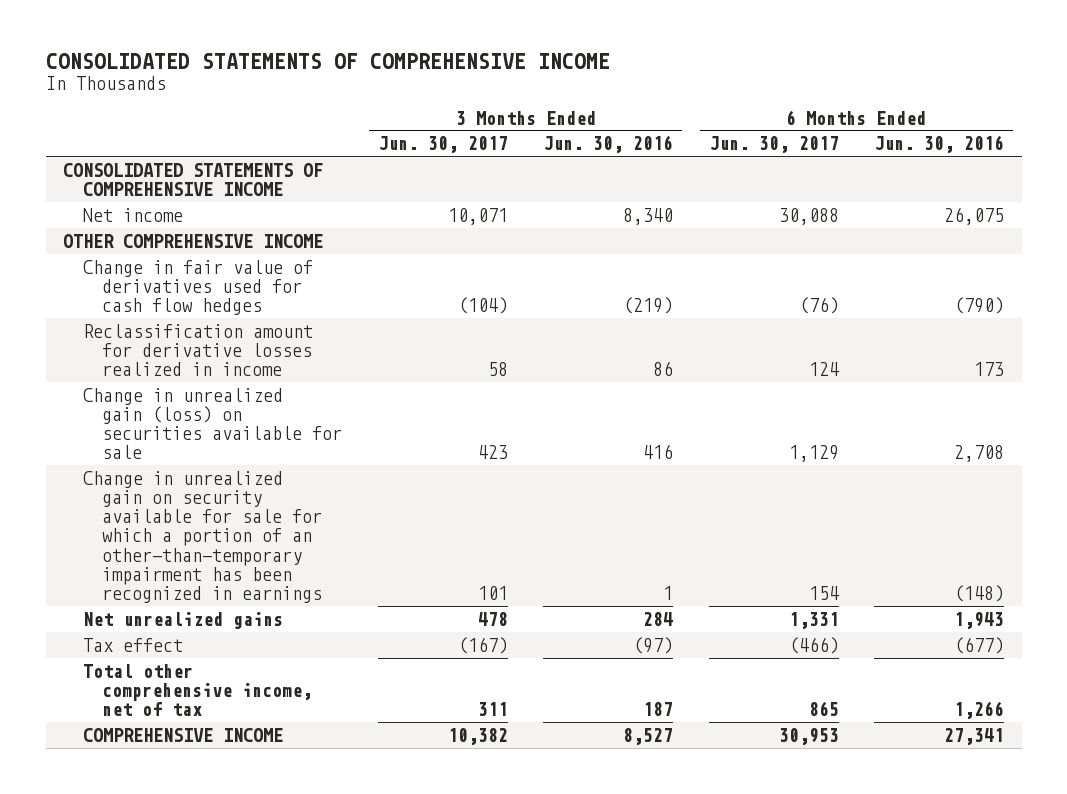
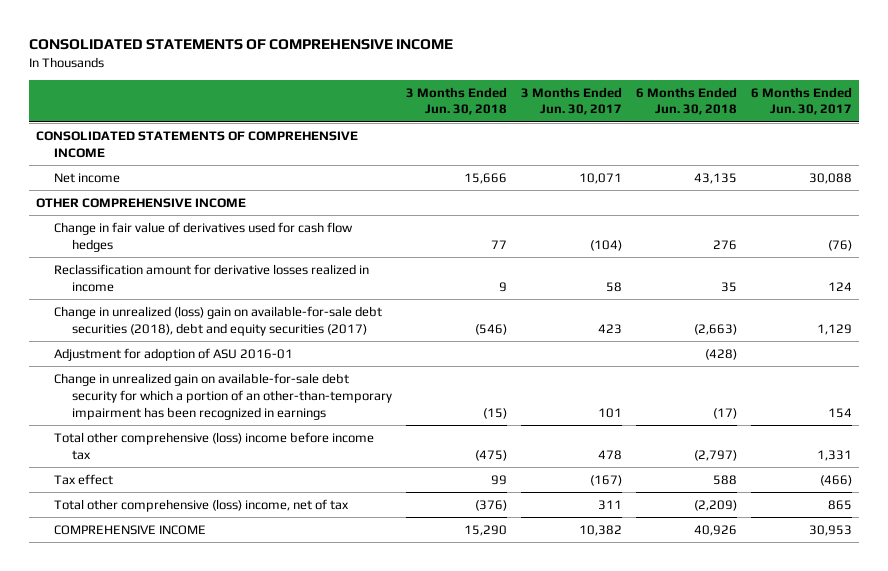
- | 3 Months Ended Jun. 30, 2017 | 3 Months Ended Jun. 30, 2016 | 6 Months Ended Jun. 30, 2017 | 6 Months Ended Jun. 30, 2016
+ | 3 Months Ended Jun. 30, 2018 | 3 Months Ended Jun. 30, 2017 | 6 Months Ended Jun. 30, 2018 | 6 Months Ended Jun. 30, 2017
- Change in unrealized gain (loss) on securities available for sale | 423 | 416 | 1,129 | 2,708
- Change in unrealized gain on security available for sale for which a portion of an other-than-temporary impairment has been recognized in earnings | 101 | 1 | 154 | (148)
- Net unrealized gains | 478 | 284 | 1,331 | 1,943
+ Change in unrealized (loss) gain on available-for-sale debt securities (2018), debt and equity securities (2017) | (546) | 423 | (2,663) | 1,129
+ Adjustment for adoption of ASU 2016-01 | | | (428) |
+ Change in unrealized gain on available-for-sale debt security for which a portion of an other-than-temporary impairment has been recognized in earnings | (15) | 101 | (17) | 154
+ Total other comprehensive (loss) income before income tax | (475) | 478 | (2,797) | 1,331
- Total other comprehensive income, net of tax | 311 | 187 | 865 | 1,266
+ Total other comprehensive (loss) income, net of tax | (376) | 311 | (2,209) | 865

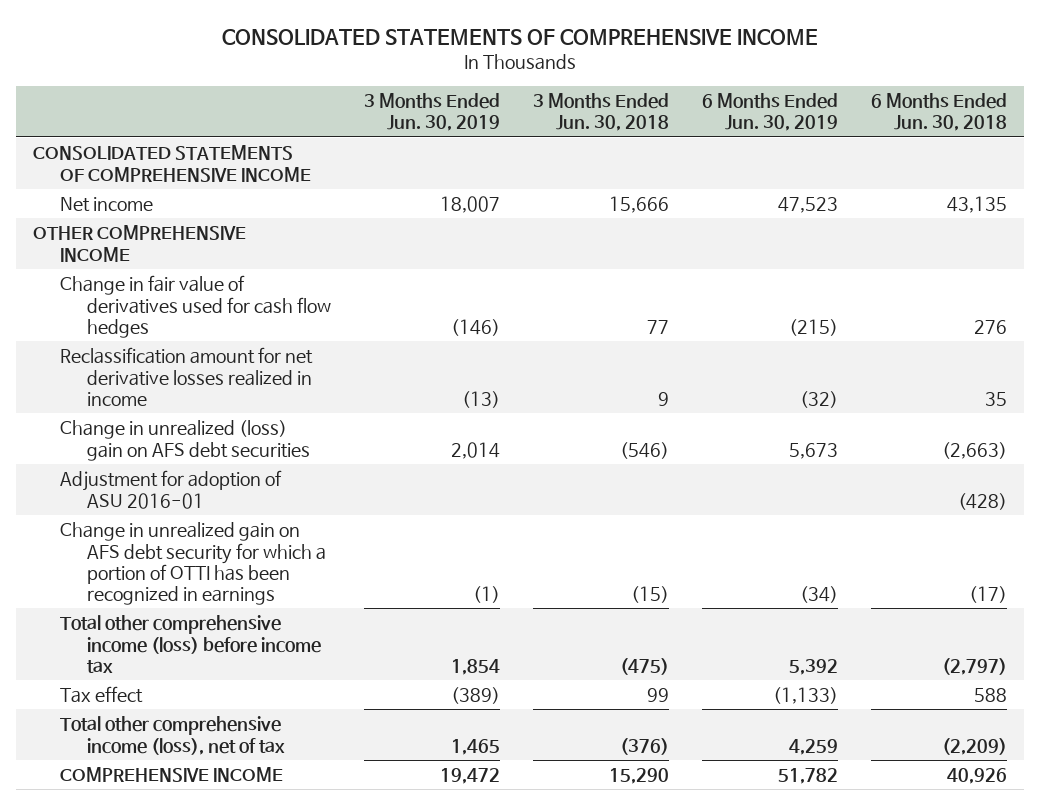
- | 3 Months Ended Jun. 30, 2018 | 3 Months Ended Jun. 30, 2017 | 6 Months Ended Jun. 30, 2018 | 6 Months Ended Jun. 30, 2017
+ | 3 Months Ended Jun. 30, 2019 | 3 Months Ended Jun. 30, 2018 | 6 Months Ended Jun. 30, 2019 | 6 Months Ended Jun. 30, 2018
- Reclassification amount for derivative losses realized in income | 9 | 58 | 35 | 124
- Change in unrealized (loss) gain on available-for-sale debt securities (2018), debt and equity securities (2017) | (546) | 423 | (2,663) | 1,129
+ Reclassification amount for net derivative losses realized in income | (13) | 9 | (32) | 35
+ Change in unrealized (loss) gain on AFS debt securities | 2,014 | (546) | 5,673 | (2,663)
- Change in unrealized gain on available-for-sale debt security for which a portion of an other-than-temporary impairment has been recognized in earnings | (15) | 101 | (17) | 154
- Total other comprehensive (loss) income before income tax | (475) | 478 | (2,797) | 1,331
+ Change in unrealized gain on AFS debt security for which a portion of OTTI has been recognized in earnings | (1) | (15) | (34) | (17)
+ Total other comprehensive income (loss) before income tax | 1,854 | (475) | 5,392 | (2,797)
- Total other comprehensive (loss) income, net of tax | (376) | 311 | (2,209) | 865
+ Total other comprehensive income (loss), net of tax | 1,465 | (376) | 4,259 | (2,209)

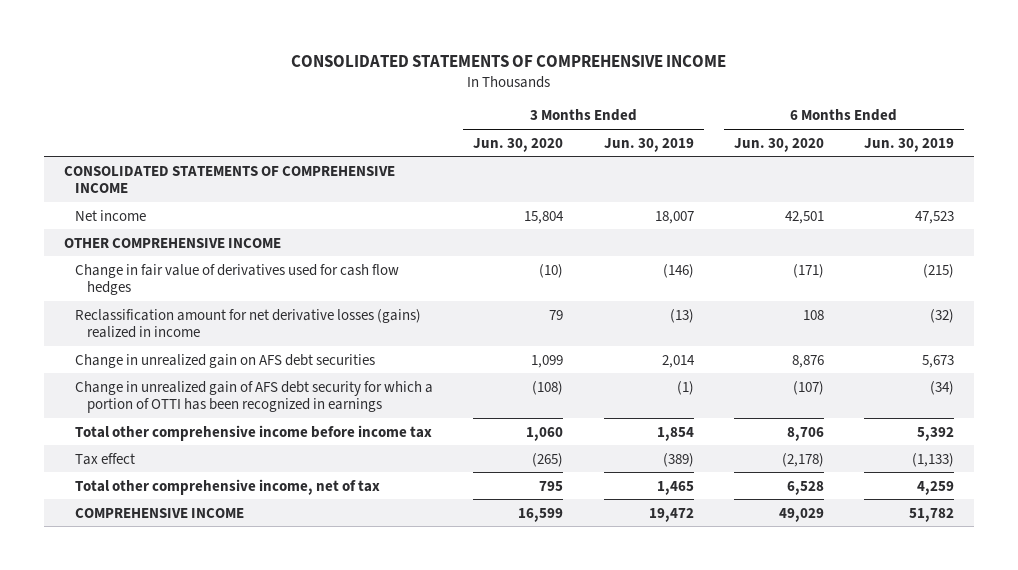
- | 3 Months Ended Jun. 30, 2019 | 3 Months Ended Jun. 30, 2018 | 6 Months Ended Jun. 30, 2019 | 6 Months Ended Jun. 30, 2018
+ | 3 Months Ended Jun. 30, 2020 | 3 Months Ended Jun. 30, 2019 | 6 Months Ended Jun. 30, 2020 | 6 Months Ended Jun. 30, 2019
- Reclassification amount for net derivative losses realized in income | (13) | 9 | (32) | 35
- Change in unrealized (loss) gain on AFS debt securities | 2,014 | (546) | 5,673 | (2,663)
- Adjustment for adoption of ASU 2016-01 | | | | (428)
- Change in unrealized gain on AFS debt security for which a portion of OTTI has been recognized in earnings | (1) | (15) | (34) | (17)
- Total other comprehensive income (loss) before income tax | 1,854 | (475) | 5,392 | (2,797)
+ Reclassification amount for net derivative losses (gains) realized in income | 79 | (13) | 108 | (32)
+ Change in unrealized gain on AFS debt securities | 1,099 | 2,014 | 8,876 | 5,673
+ Change in unrealized gain of AFS debt security for which a portion of OTTI has been recognized in earnings | (108) | (1) | (107) | (34)
+ Total other comprehensive income before income tax | 1,060 | 1,854 | 8,706 | 5,392
- Total other comprehensive income (loss), net of tax | 1,465 | (376) | 4,259 | (2,209)
+ Total other comprehensive income, net of tax | 795 | 1,465 | 6,528 | 4,259

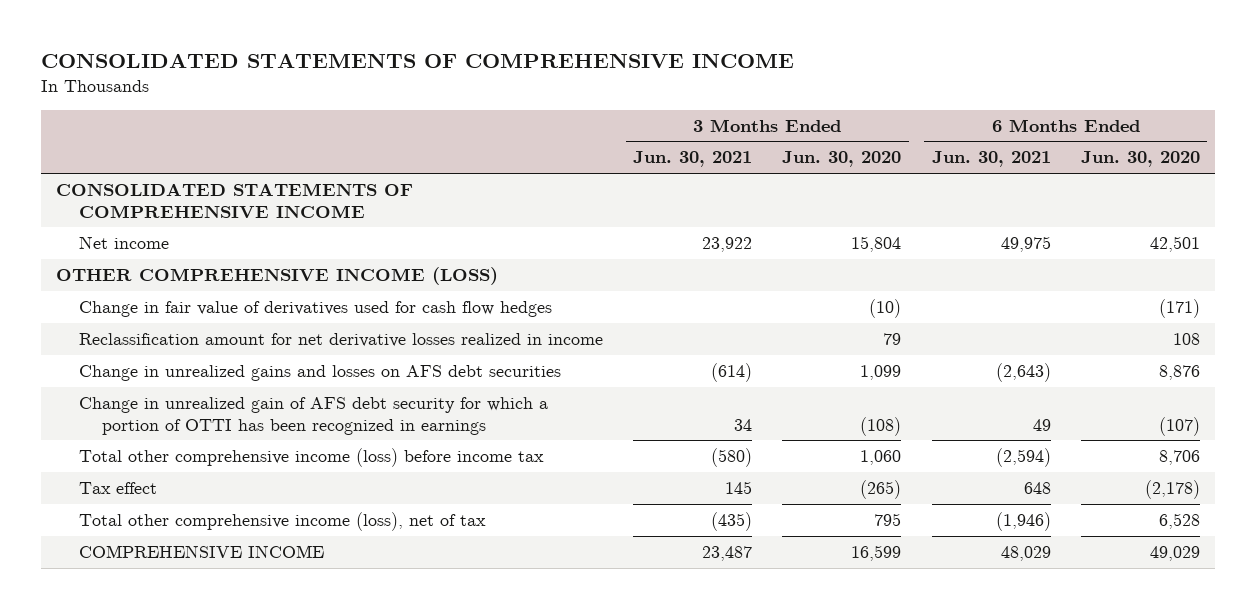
- | 3 Months Ended Jun. 30, 2020 | 3 Months Ended Jun. 30, 2019 | 6 Months Ended Jun. 30, 2020 | 6 Months Ended Jun. 30, 2019
+ | 3 Months Ended Jun. 30, 2021 | 3 Months Ended Jun. 30, 2020 | 6 Months Ended Jun. 30, 2021 | 6 Months Ended Jun. 30, 2020
- OTHER COMPREHENSIVE INCOME
+ OTHER COMPREHENSIVE INCOME (LOSS)
- Reclassification amount for net derivative losses (gains) realized in income | 79 | (13) | 108 | (32)
- Change in unrealized gain on AFS debt securities | 1,099 | 2,014 | 8,876 | 5,673
+ Reclassification amount for net derivative losses realized in income | | 79 | | 108
+ Change in unrealized gains and losses on AFS debt securities | (614) | 1,099 | (2,643) | 8,876
- Total other comprehensive income before income tax | 1,060 | 1,854 | 8,706 | 5,392
+ Total other comprehensive income (loss) before income tax | (580) | 1,060 | (2,594) | 8,706
- Total other comprehensive income, net of tax | 795 | 1,465 | 6,528 | 4,259
+ Total other comprehensive income (loss), net of tax | (435) | 795 | (1,946) | 6,528

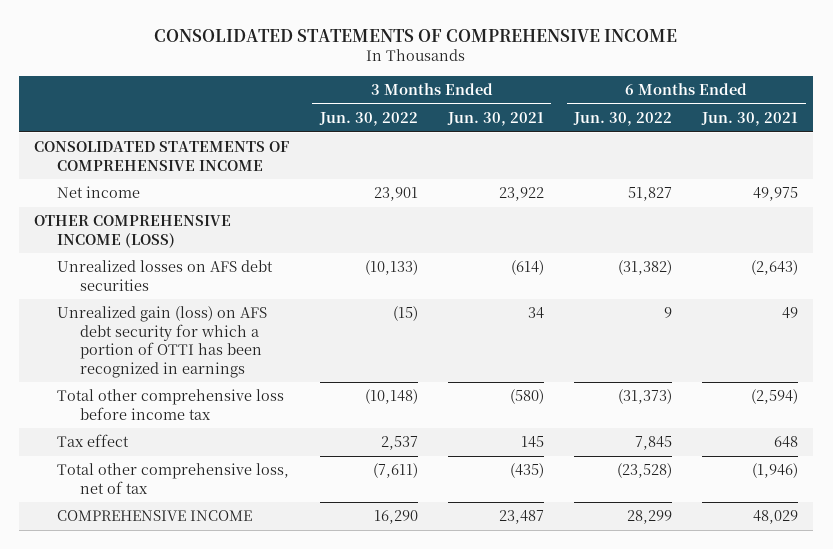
- | 3 Months Ended Jun. 30, 2021 | 3 Months Ended Jun. 30, 2020 | 6 Months Ended Jun. 30, 2021 | 6 Months Ended Jun. 30, 2020
+ | 3 Months Ended Jun. 30, 2022 | 3 Months Ended Jun. 30, 2021 | 6 Months Ended Jun. 30, 2022 | 6 Months Ended Jun. 30, 2021
- Change in fair value of derivatives used for cash flow hedges | | (10) | | (171)
- Reclassification amount for net derivative losses realized in income | | 79 | | 108
- Change in unrealized gains and losses on AFS debt securities | (614) | 1,099 | (2,643) | 8,876
- Change in unrealized gain of AFS debt security for which a portion of OTTI has been recognized in earnings | 34 | (108) | 49 | (107)
- Total other comprehensive income (loss) before income tax | (580) | 1,060 | (2,594) | 8,706
+ Unrealized losses on AFS debt securities | (10,133) | (614) | (31,382) | (2,643)
+ Unrealized gain (loss) on AFS debt security for which a portion of OTTI has been recognized in earnings | (15) | 34 | 9 | 49
+ Total other comprehensive loss before income tax | (10,148) | (580) | (31,373) | (2,594)
- Total other comprehensive income (loss), net of tax | (435) | 795 | (1,946) | 6,528
+ Total other comprehensive loss, net of tax | (7,611) | (435) | (23,528) | (1,946)

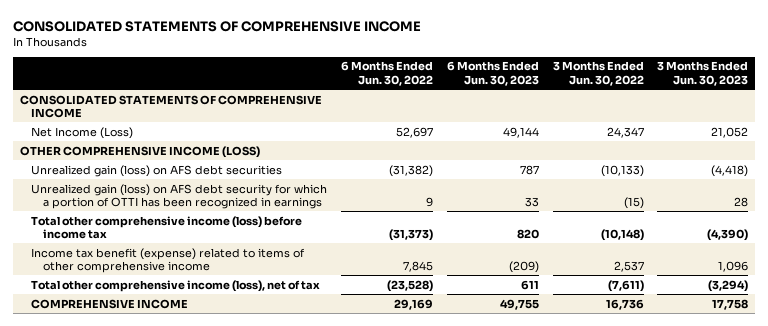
- | 3 Months Ended Jun. 30, 2022 | 3 Months Ended Jun. 30, 2021 | 6 Months Ended Jun. 30, 2022 | 6 Months Ended Jun. 30, 2021
+ | 6 Months Ended Jun. 30, 2022 | 6 Months Ended Jun. 30, 2023 | 3 Months Ended Jun. 30, 2022 | 3 Months Ended Jun. 30, 2023
- Net income | 23,901 | 23,922 | 51,827 | 49,975
+ Net Income (Loss) | 52,697 | 49,144 | 24,347 | 21,052
- Unrealized losses on AFS debt securities | (10,133) | (614) | (31,382) | (2,643)
+ Unrealized gain (loss) on AFS debt securities | (31,382) | 787 | (10,133) | (4,418)
- Total other comprehensive loss before income tax | (10,148) | (580) | (31,373) | (2,594)
- Tax effect | 2,537 | 145 | 7,845 | 648
- Total other comprehensive loss, net of tax | (7,611) | (435) | (23,528) | (1,946)
- COMPREHENSIVE INCOME | 16,290 | 23,487 | 28,299 | 48,029
+ Total other comprehensive income (loss) before income tax | (31,373) | 820 | (10,148) | (4,390)
+ Income tax benefit (expense) related to items of other comprehensive income | 7,845 | (209) | 2,537 | 1,096
+ Total other comprehensive income (loss), net of tax | (23,528) | 611 | (7,611) | (3,294)
+ COMPREHENSIVE INCOME | 29,169 | 49,755 | 16,736 | 17,758

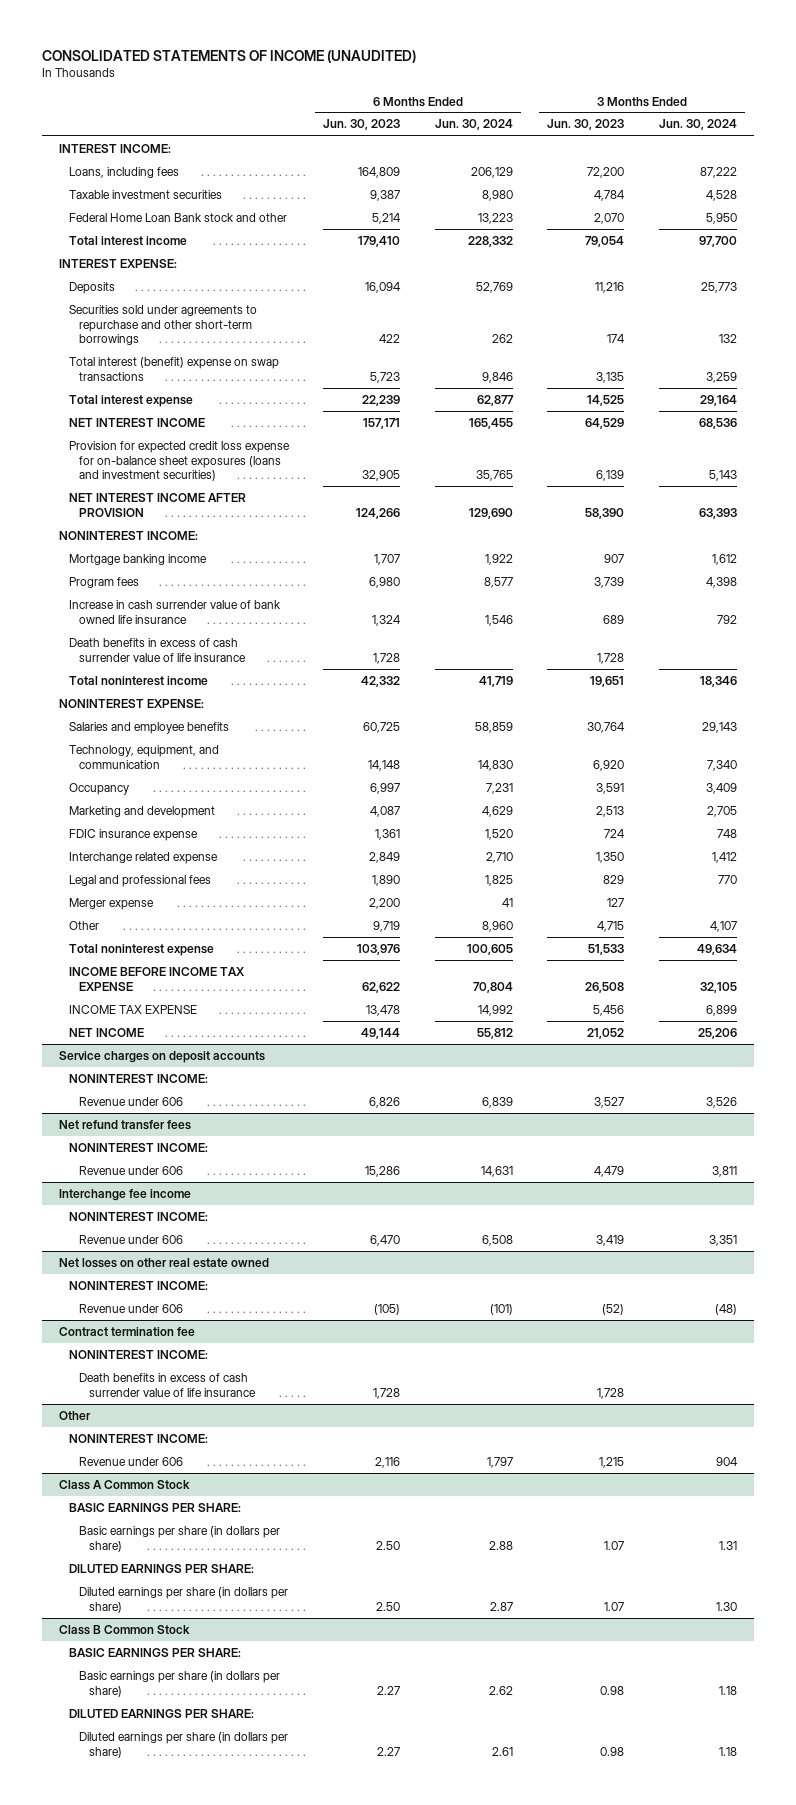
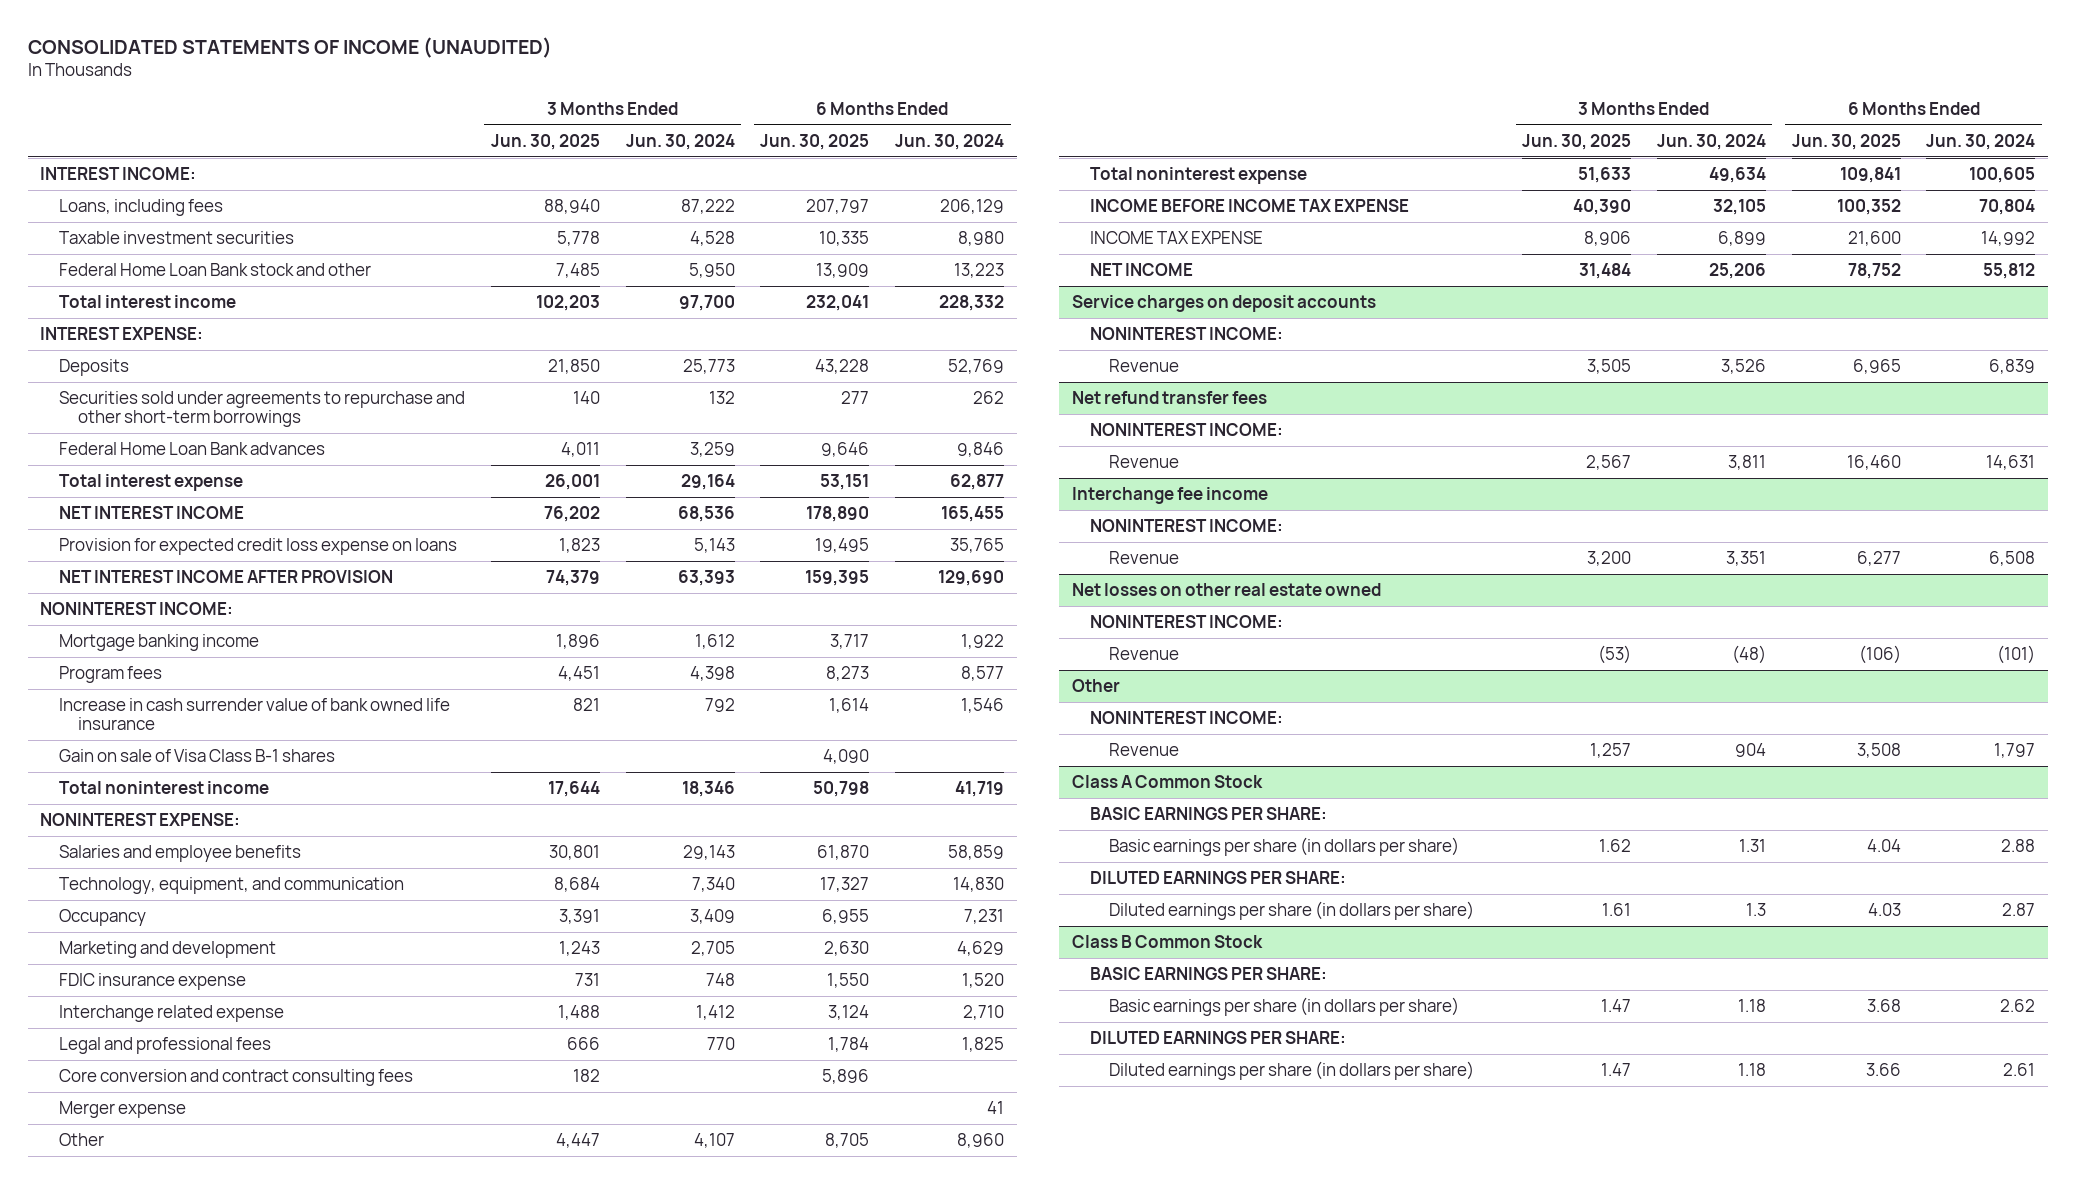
- | 6 Months Ended Jun. 30, 2023 | 6 Months Ended Jun. 30, 2024 | 3 Months Ended Jun. 30, 2023 | 3 Months Ended Jun. 30, 2024
+ | 3 Months Ended Jun. 30, 2025 | 3 Months Ended Jun. 30, 2024 | 6 Months Ended Jun. 30, 2025 | 6 Months Ended Jun. 30, 2024
- Total interest (benefit) expense on swap transactions | 5,723 | 9,846 | 3,135 | 3,259
+ Federal Home Loan Bank advances | 4,011 | 3,259 | 9,646 | 9,846
- Provision for expected credit loss expense for on-balance sheet exposures (loans and investment securities) | 32,905 | 35,765 | 6,139 | 5,143
+ Provision for expected credit loss expense on loans | 1,823 | 5,143 | 19,495 | 35,765
- Death benefits in excess of cash surrender value of life insurance | 1,728 | | 1,728 |
+ Gain on sale of Visa Class B-1 shares | | | 4,090 |
+ Core conversion and contract consulting fees | 182 | | 5,896 |
@ Service charges on deposit accounts
- Revenue under 606 | 6,826 | 6,839 | 3,527 | 3,526
+ Revenue | 3,505 | 3,526 | 6,965 | 6,839
@ Net refund transfer fees
- Revenue under 606 | 15,286 | 14,631 | 4,479 | 3,811
+ Revenue | 2,567 | 3,811 | 16,460 | 14,631
@ Interchange fee income
- Revenue under 606 | 6,470 | 6,508 | 3,419 | 3,351
+ Revenue | 3,200 | 3,351 | 6,277 | 6,508
@ Net losses on other real estate owned
- Revenue under 606 | (105) | (101) | (52) | (48)
- Contract termination fee
- NONINTEREST INCOME:
- Death benefits in excess of cash surrender value of life insurance | 1,728 | | 1,728 |
@ Net losses on other real estate owned
+ Revenue | (53) | (48) | (106) | (101)
@ Other
- Revenue under 606 | 2,116 | 1,797 | 1,215 | 904
+ Revenue | 1,257 | 904 | 3,508 | 1,797
@ Class A Common Stock
- Diluted earnings per share (in dollars per share) | 2.50 | 2.87 | 1.07 | 1.30
+ Diluted earnings per share (in dollars per share) | 1.61 | 1.3 | 4.03 | 2.87

